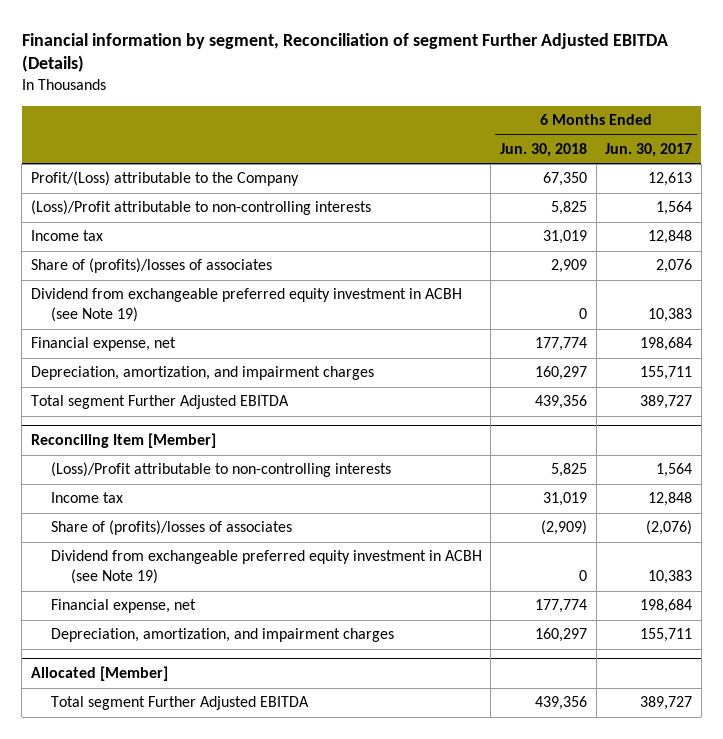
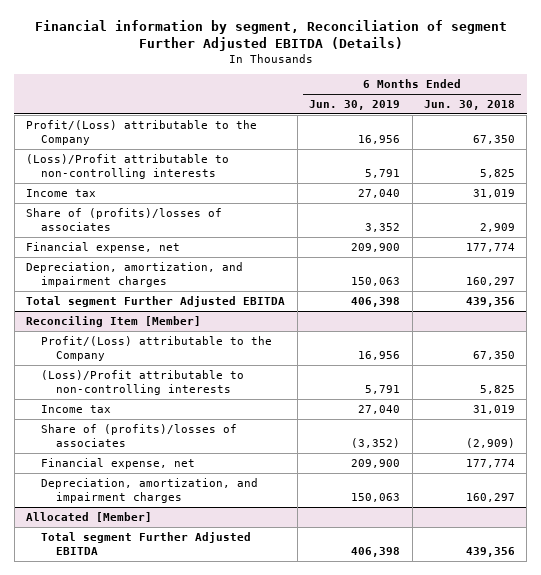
- | 6 Months Ended Jun. 30, 2018 | 6 Months Ended Jun. 30, 2017
+ | 6 Months Ended Jun. 30, 2019 | 6 Months Ended Jun. 30, 2018
- Dividend from exchangeable preferred equity investment in ACBH (see Note 19) | 0 | 10,383
@ Reconciling Item [Member]
+ Profit/(Loss) attributable to the Company | 16,956 | 67,350
- Dividend from exchangeable preferred equity investment in ACBH (see Note 19) | 0 | 10,383

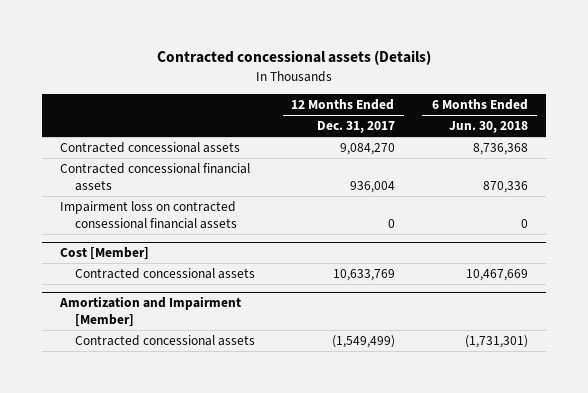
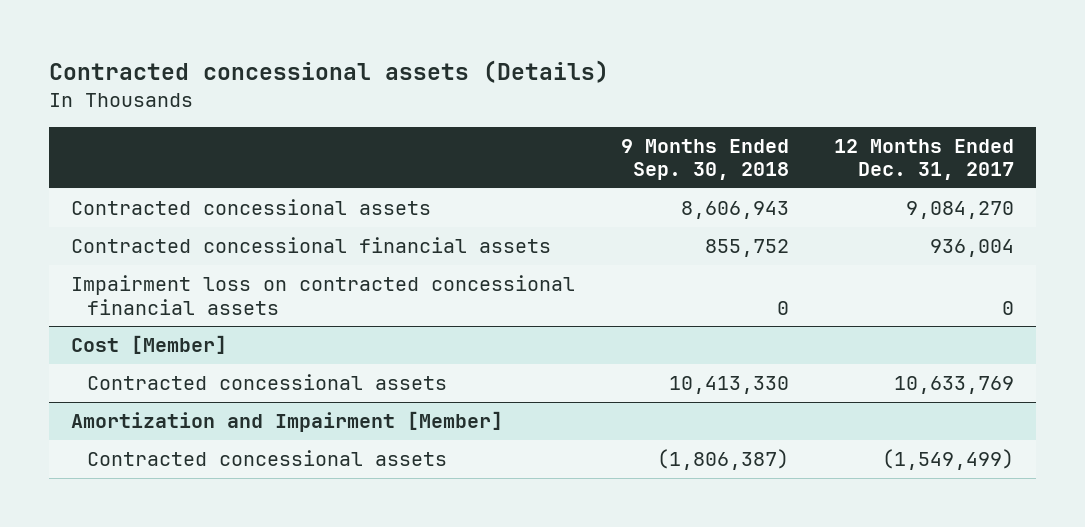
- | 12 Months Ended Dec. 31, 2017 | 6 Months Ended Jun. 30, 2018
+ | 9 Months Ended Sep. 30, 2018 | 12 Months Ended Dec. 31, 2017
- Impairment loss on contracted consessional financial assets | 0 | 0
+ Impairment loss on contracted concessional financial assets | 0 | 0

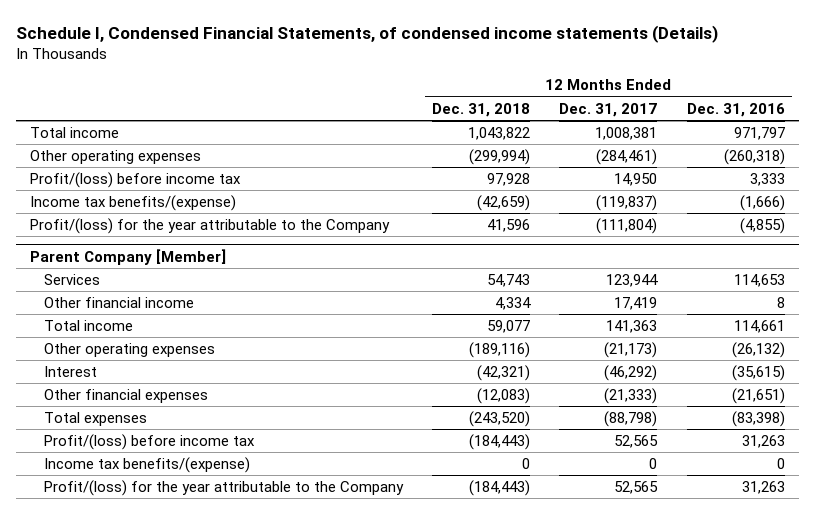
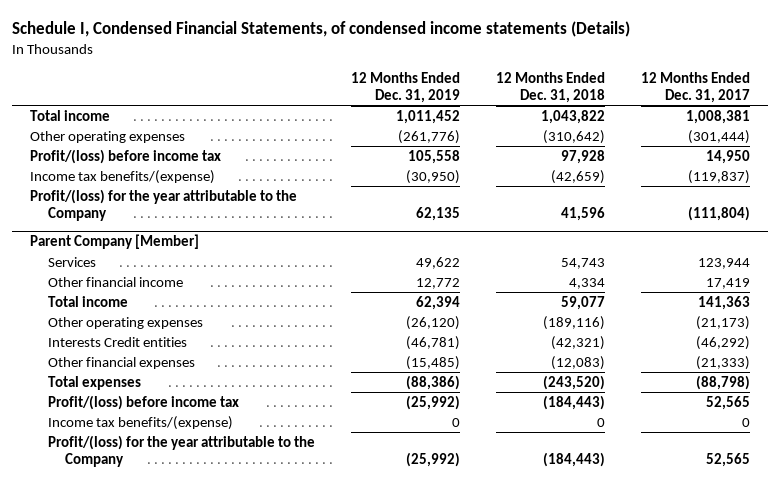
- | 12 Months Ended Dec. 31, 2018 | 12 Months Ended Dec. 31, 2017 | 12 Months Ended Dec. 31, 2016
+ | 12 Months Ended Dec. 31, 2019 | 12 Months Ended Dec. 31, 2018 | 12 Months Ended Dec. 31, 2017
- Other operating expenses | (299,994) | (284,461) | (260,318)
+ Other operating expenses | (261,776) | (310,642) | (301,444)
@ Parent Company [Member]
- Interest | (42,321) | (46,292) | (35,615)
+ Interests Credit entities | (46,781) | (42,321) | (46,292)

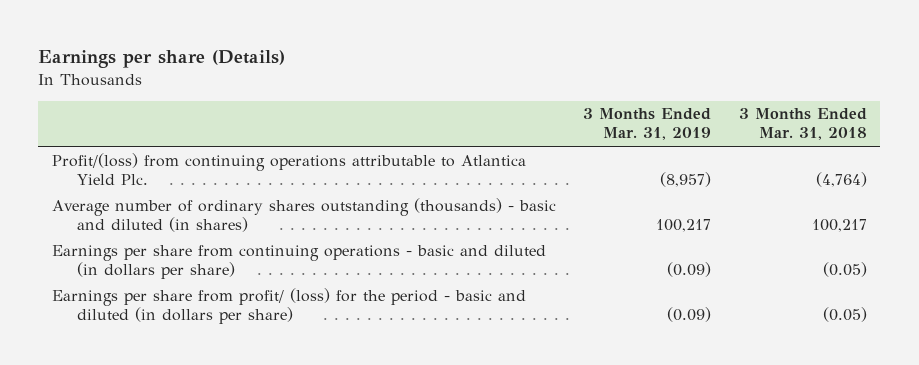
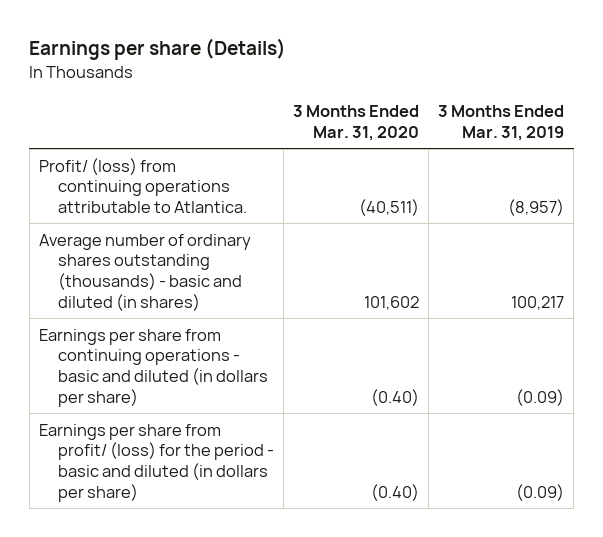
- | 3 Months Ended Mar. 31, 2019 | 3 Months Ended Mar. 31, 2018
+ | 3 Months Ended Mar. 31, 2020 | 3 Months Ended Mar. 31, 2019
- Profit/(loss) from continuing operations attributable to Atlantica Yield Plc. | (8,957) | (4,764)
+ Profit/ (loss) from continuing operations attributable to Atlantica. | (40,511) | (8,957)

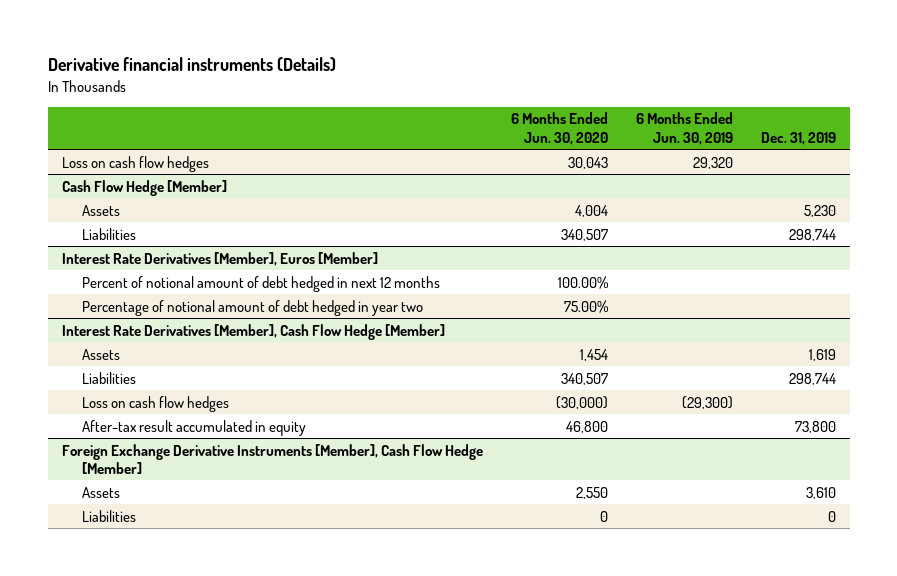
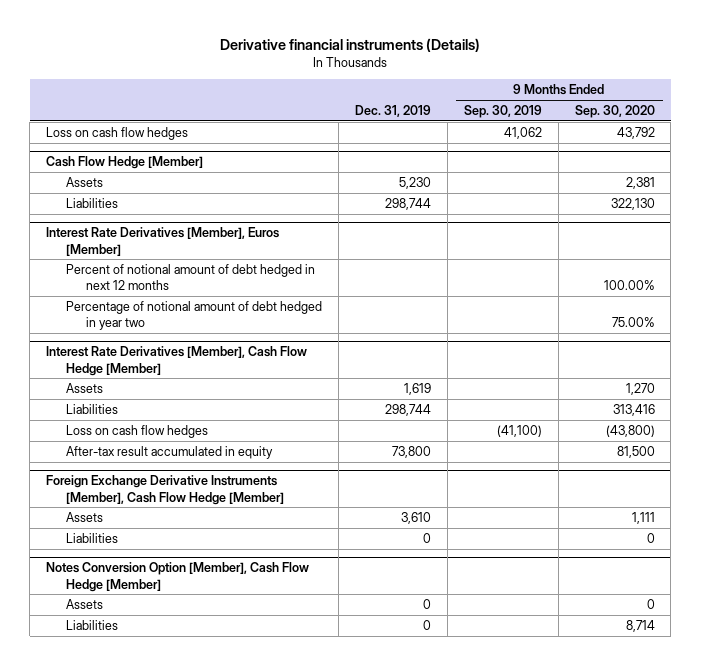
- | 6 Months Ended Jun. 30, 2020 | 6 Months Ended Jun. 30, 2019 | Dec. 31, 2019
+ | Dec. 31, 2019 | 9 Months Ended Sep. 30, 2019 | 9 Months Ended Sep. 30, 2020
+ Notes Conversion Option [Member], Cash Flow Hedge [Member]
+ Assets | 0 | | 0
+ Liabilities | 0 | | 8,714

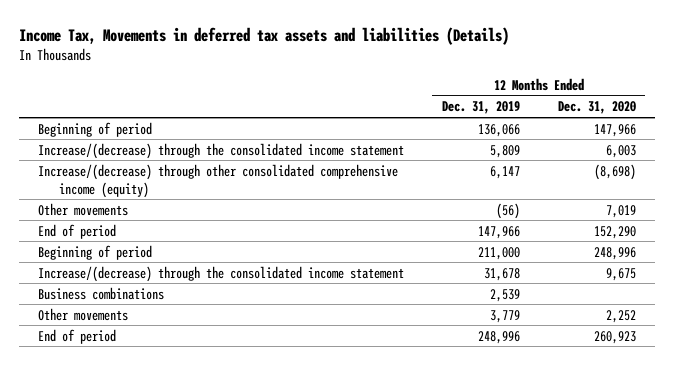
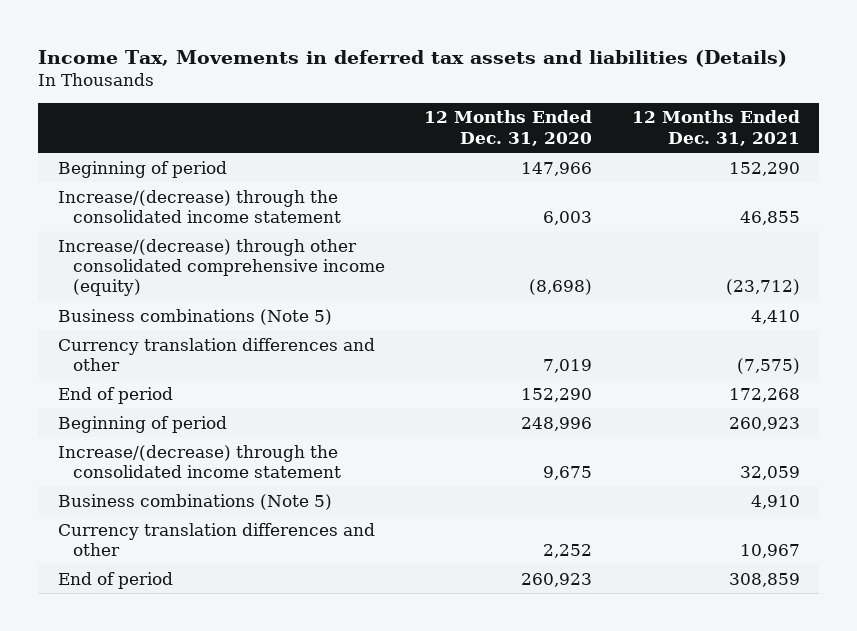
- | 12 Months Ended Dec. 31, 2019 | 12 Months Ended Dec. 31, 2020
+ | 12 Months Ended Dec. 31, 2020 | 12 Months Ended Dec. 31, 2021
- Other movements | (56) | 7,019
+ Business combinations (Note 5) | | 4,410
+ Currency translation differences and other | 7,019 | (7,575)
- Business combinations | 2,539 |
- Other movements | 3,779 | 2,252
+ Business combinations (Note 5) | | 4,910
+ Currency translation differences and other | 2,252 | 10,967

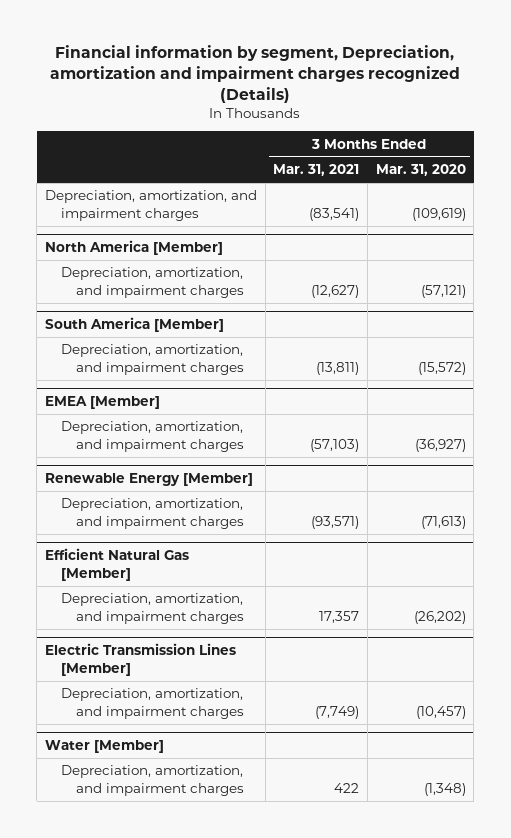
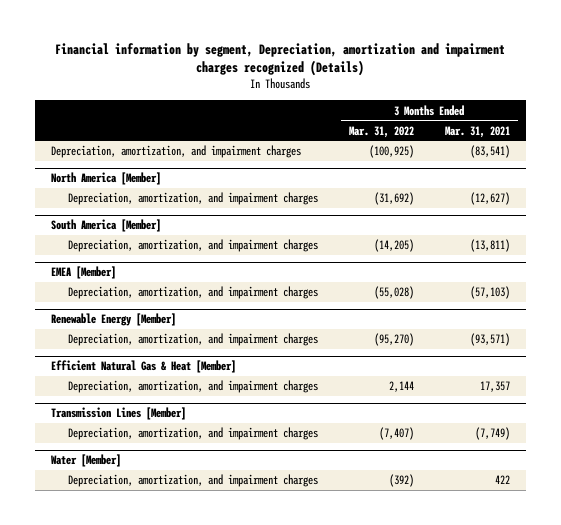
- | 3 Months Ended Mar. 31, 2021 | 3 Months Ended Mar. 31, 2020
+ | 3 Months Ended Mar. 31, 2022 | 3 Months Ended Mar. 31, 2021
- Efficient Natural Gas [Member]
+ Efficient Natural Gas & Heat [Member]
- Electric Transmission Lines [Member]
+ Transmission Lines [Member]

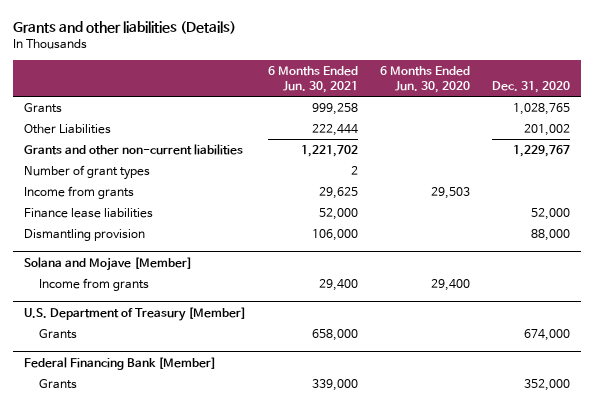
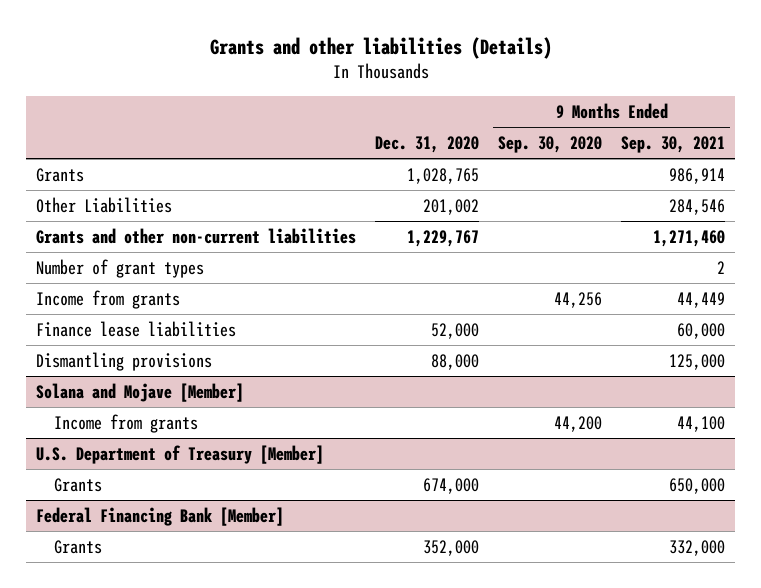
- | 6 Months Ended Jun. 30, 2021 | 6 Months Ended Jun. 30, 2020 | Dec. 31, 2020
+ | Dec. 31, 2020 | 9 Months Ended Sep. 30, 2020 | 9 Months Ended Sep. 30, 2021
- Dismantling provision | 106,000 | | 88,000
+ Dismantling provisions | 88,000 | | 125,000

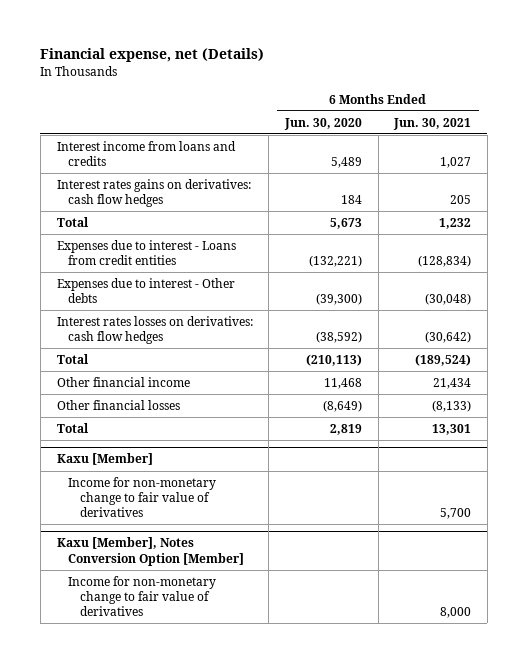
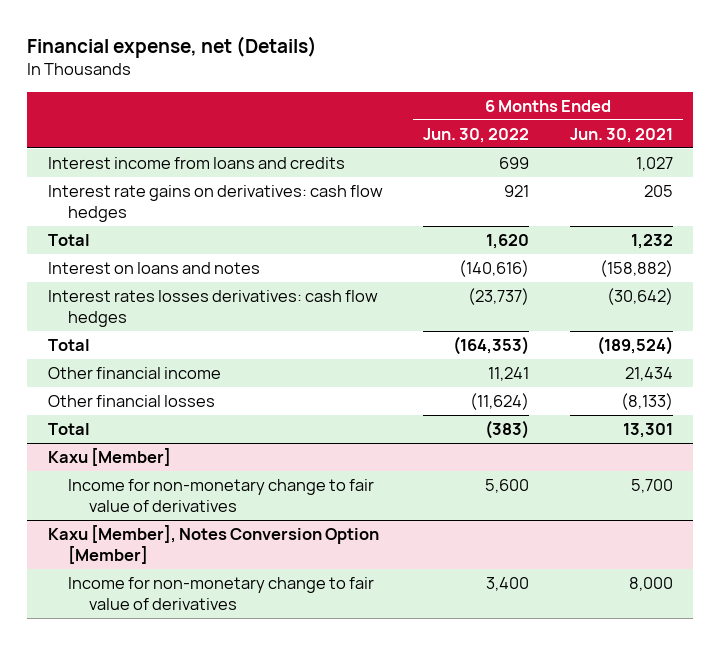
- | 6 Months Ended Jun. 30, 2020 | 6 Months Ended Jun. 30, 2021
+ | 6 Months Ended Jun. 30, 2022 | 6 Months Ended Jun. 30, 2021
- Interest rates gains on derivatives: cash flow hedges | 184 | 205
+ Interest rate gains on derivatives: cash flow hedges | 921 | 205
- Expenses due to interest - Loans from credit entities | (132,221) | (128,834)
- Expenses due to interest - Other debts | (39,300) | (30,048)
- Interest rates losses on derivatives: cash flow hedges | (38,592) | (30,642)
+ Interest on loans and notes | (140,616) | (158,882)
+ Interest rates losses derivatives: cash flow hedges | (23,737) | (30,642)

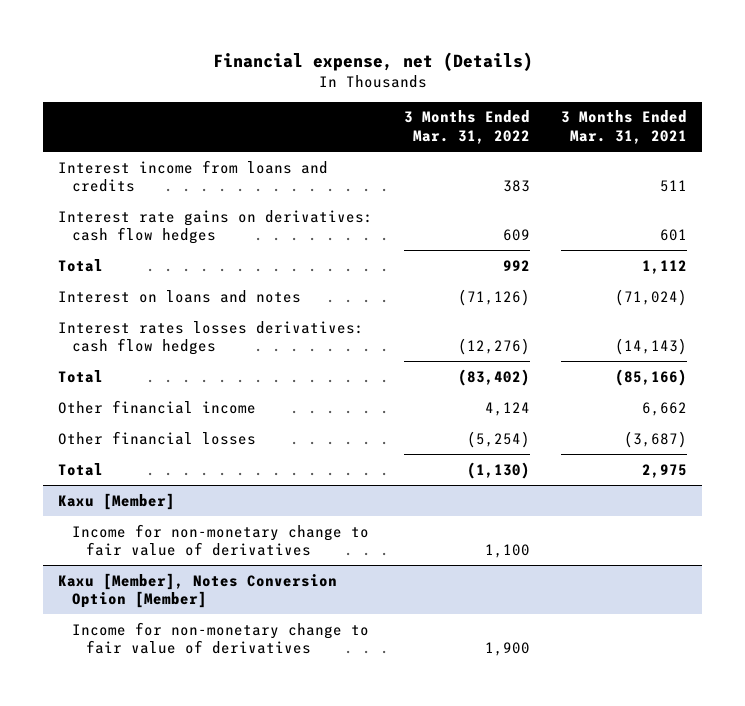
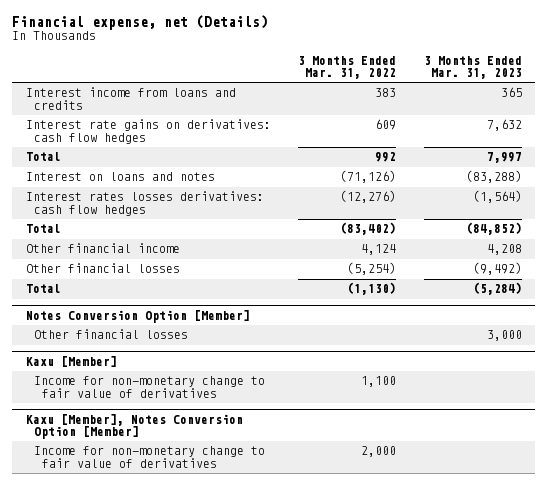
- | 3 Months Ended Mar. 31, 2022 | 3 Months Ended Mar. 31, 2021
+ | 3 Months Ended Mar. 31, 2022 | 3 Months Ended Mar. 31, 2023
+ Notes Conversion Option [Member]
+ Other financial losses | | 3,000
@ Kaxu [Member], Notes Conversion Option [Member]
- Income for non-monetary change to fair value of derivatives | 1,900 |
+ Income for non-monetary change to fair value of derivatives | 2,000 |

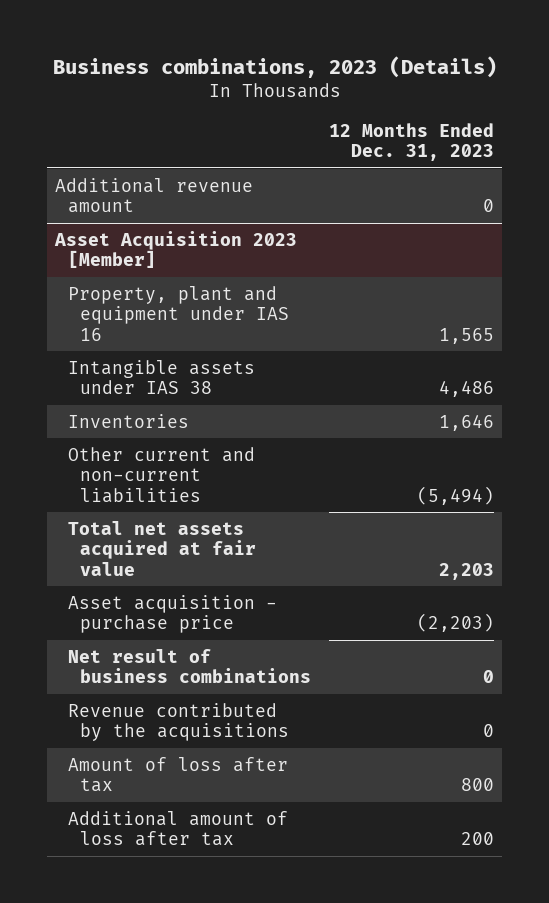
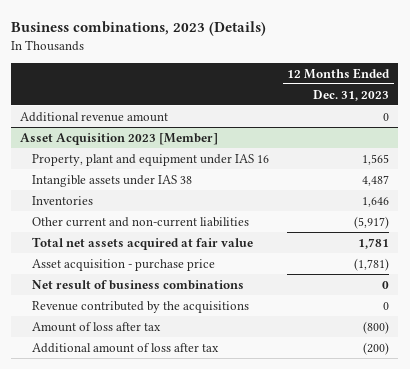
@ Asset Acquisition 2023 [Member]
- Intangible assets under IAS 38 | 4,486
+ Intangible assets under IAS 38 | 4,487
- Other current and non-current liabilities | (5,494)
- Total net assets acquired at fair value | 2,203
- Asset acquisition - purchase price | (2,203)
+ Other current and non-current liabilities | (5,917)
+ Total net assets acquired at fair value | 1,781
+ Asset acquisition - purchase price | (1,781)
- Amount of loss after tax | 800
- Additional amount of loss after tax | 200
+ Amount of loss after tax | (800)
+ Additional amount of loss after tax | (200)

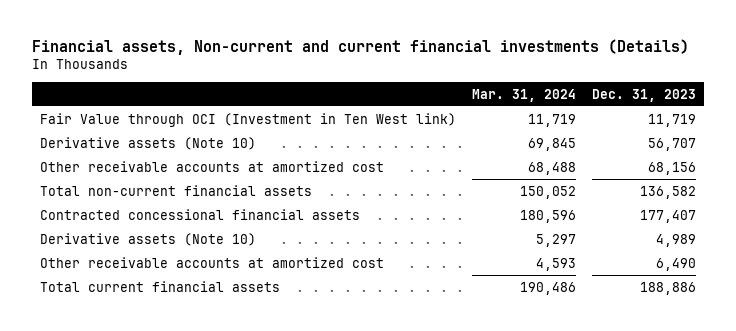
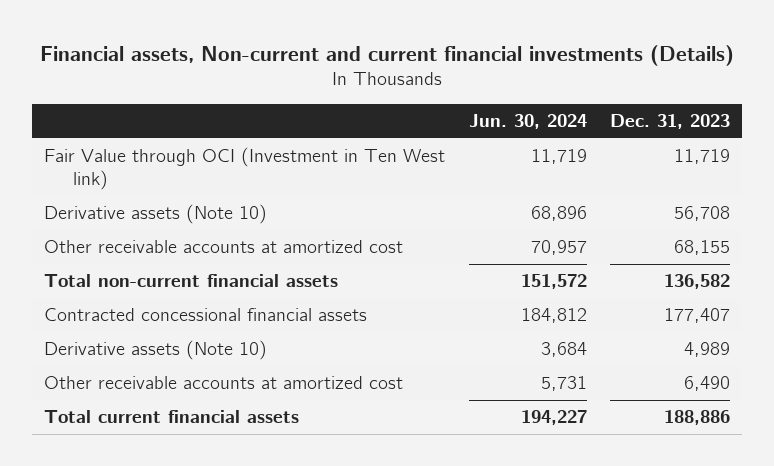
- | Mar. 31, 2024 | Dec. 31, 2023
+ | Jun. 30, 2024 | Dec. 31, 2023
- Derivative assets (Note 10) | 69,845 | 56,707
- Other receivable accounts at amortized cost | 68,488 | 68,156
+ Derivative assets (Note 10) | 68,896 | 56,708
+ Other receivable accounts at amortized cost | 70,957 | 68,155

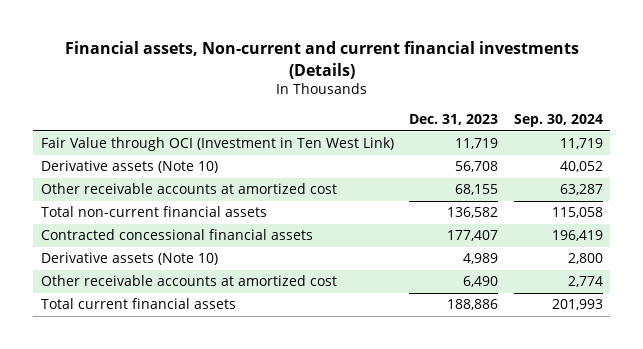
- | Jun. 30, 2024 | Dec. 31, 2023
+ | Dec. 31, 2023 | Sep. 30, 2024
- Fair Value through OCI (Investment in Ten West link) | 11,719 | 11,719
+ Fair Value through OCI (Investment in Ten West Link) | 11,719 | 11,719

